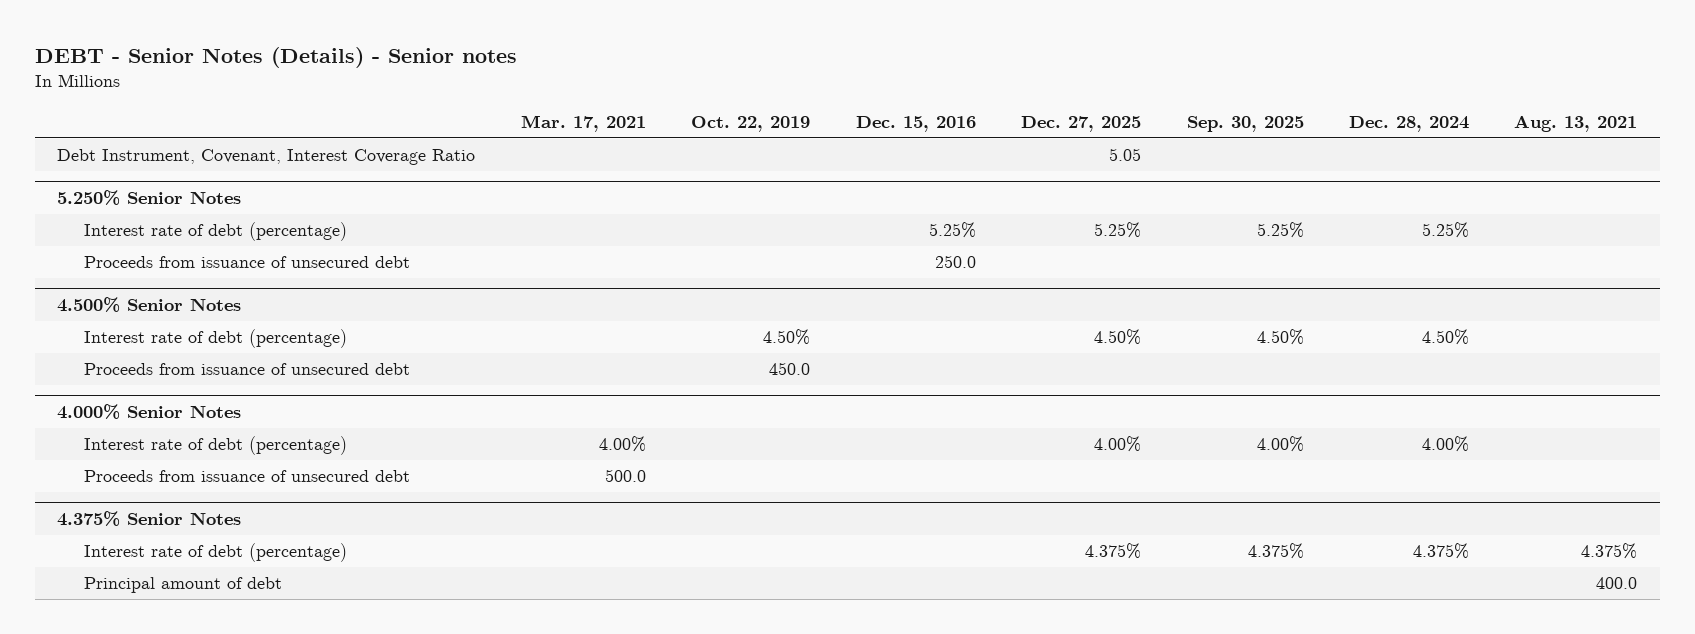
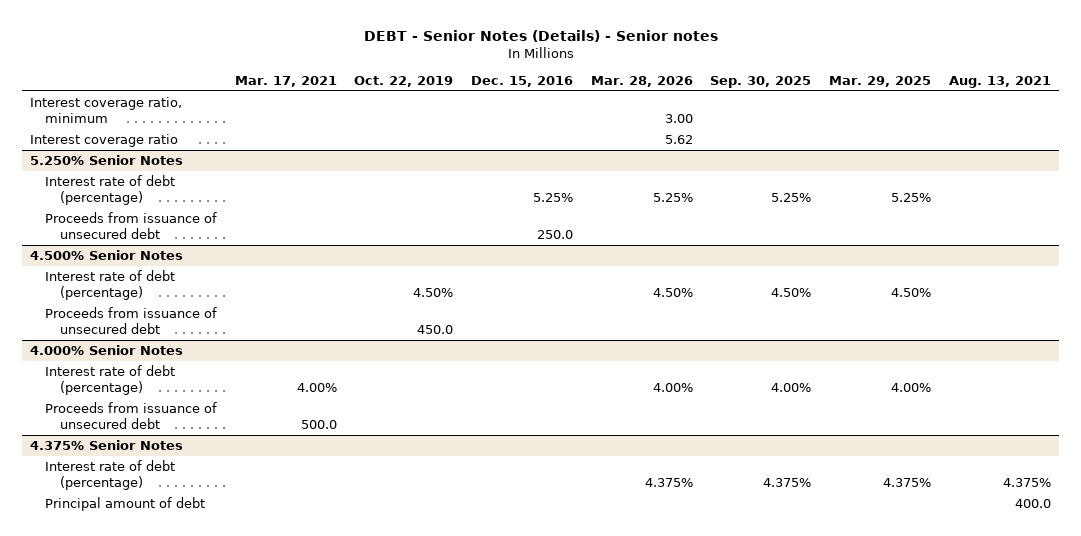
- | Mar. 17, 2021 | Oct. 22, 2019 | Dec. 15, 2016 | Dec. 27, 2025 | Sep. 30, 2025 | Dec. 28, 2024 | Aug. 13, 2021
+ | Mar. 17, 2021 | Oct. 22, 2019 | Dec. 15, 2016 | Mar. 28, 2026 | Sep. 30, 2025 | Mar. 29, 2025 | Aug. 13, 2021
- Debt Instrument, Covenant, Interest Coverage Ratio | | | | 5.05 | | |
+ Interest coverage ratio, minimum | | | | 3.00 | | |
+ Interest coverage ratio | | | | 5.62 | | |

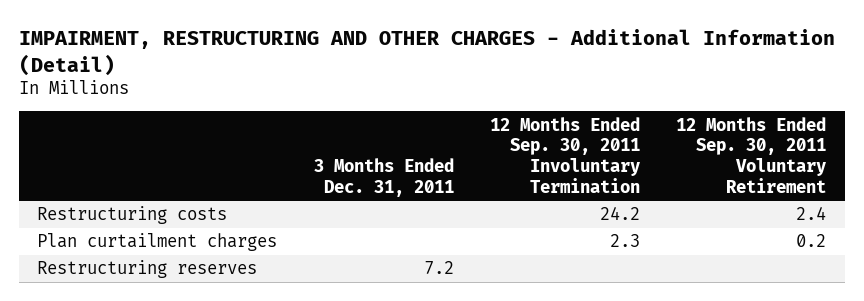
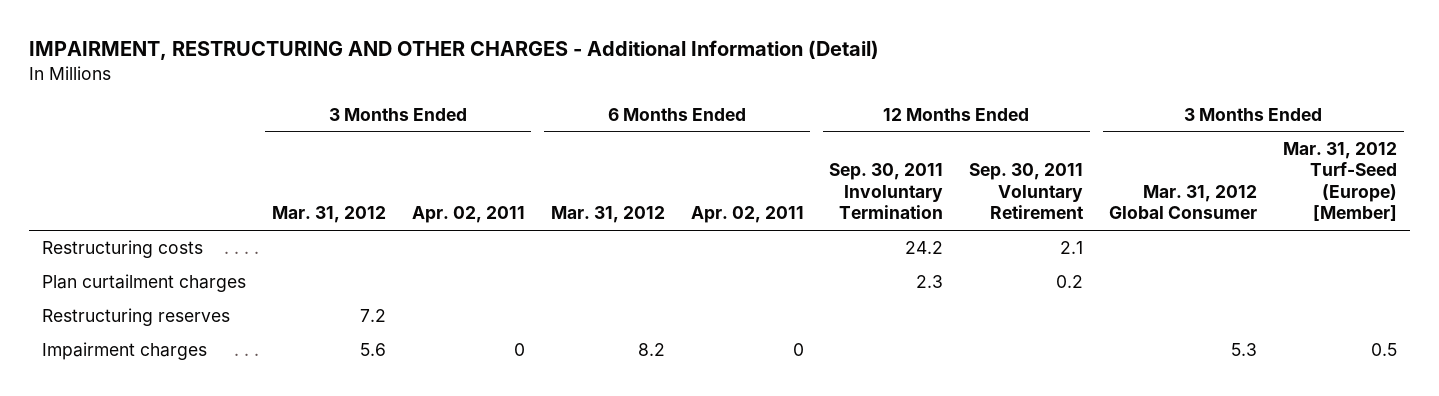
- | 3 Months Ended Dec. 31, 2011 | 12 Months Ended Sep. 30, 2011 Involuntary Termination | 12 Months Ended Sep. 30, 2011 Voluntary Retirement
+ | 3 Months Ended Mar. 31, 2012 | 3 Months Ended Apr. 02, 2011 | 6 Months Ended Mar. 31, 2012 | 6 Months Ended Apr. 02, 2011 | 12 Months Ended Sep. 30, 2011 Involuntary Termination | 12 Months Ended Sep. 30, 2011 Voluntary Retirement | 3 Months Ended Mar. 31, 2012 Global Consumer | 3 Months Ended Mar. 31, 2012 Turf-Seed (Europe) [Member]
- Restructuring costs | | 24.2 | 2.4
+ Restructuring costs | | | | | 24.2 | 2.1 | |
+ Impairment charges | 5.6 | 0 | 8.2 | 0 | | | 5.3 | 0.5

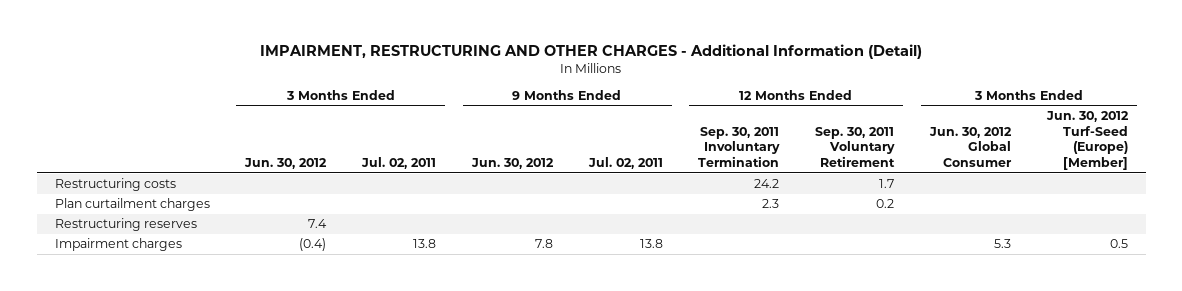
- | 3 Months Ended Mar. 31, 2012 | 3 Months Ended Apr. 02, 2011 | 6 Months Ended Mar. 31, 2012 | 6 Months Ended Apr. 02, 2011 | 12 Months Ended Sep. 30, 2011 Involuntary Termination | 12 Months Ended Sep. 30, 2011 Voluntary Retirement | 3 Months Ended Mar. 31, 2012 Global Consumer | 3 Months Ended Mar. 31, 2012 Turf-Seed (Europe) [Member]
+ | 3 Months Ended Jun. 30, 2012 | 3 Months Ended Jul. 02, 2011 | 9 Months Ended Jun. 30, 2012 | 9 Months Ended Jul. 02, 2011 | 12 Months Ended Sep. 30, 2011 Involuntary Termination | 12 Months Ended Sep. 30, 2011 Voluntary Retirement | 3 Months Ended Jun. 30, 2012 Global Consumer | 3 Months Ended Jun. 30, 2012 Turf-Seed (Europe) [Member]
- Restructuring costs | | | | | 24.2 | 2.1 | |
+ Restructuring costs | | | | | 24.2 | 1.7 | |

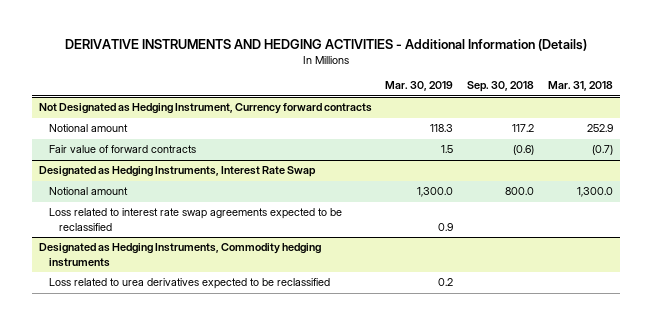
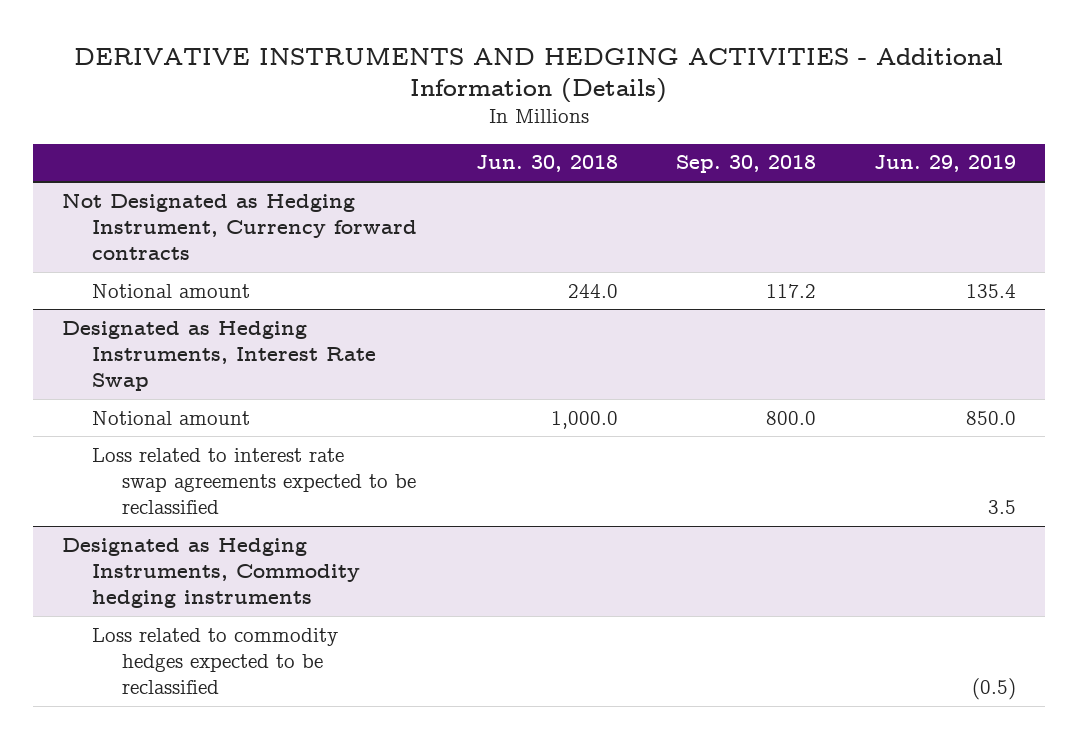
- | Mar. 30, 2019 | Sep. 30, 2018 | Mar. 31, 2018
+ | Jun. 30, 2018 | Sep. 30, 2018 | Jun. 29, 2019
@ Not Designated as Hedging Instrument, Currency forward contracts
- Fair value of forward contracts | 1.5 | (0.6) | (0.7)
@ Designated as Hedging Instruments, Commodity hedging instruments
- Loss related to urea derivatives expected to be reclassified | 0.2 | |
+ Loss related to commodity hedges expected to be reclassified | | | (0.5)

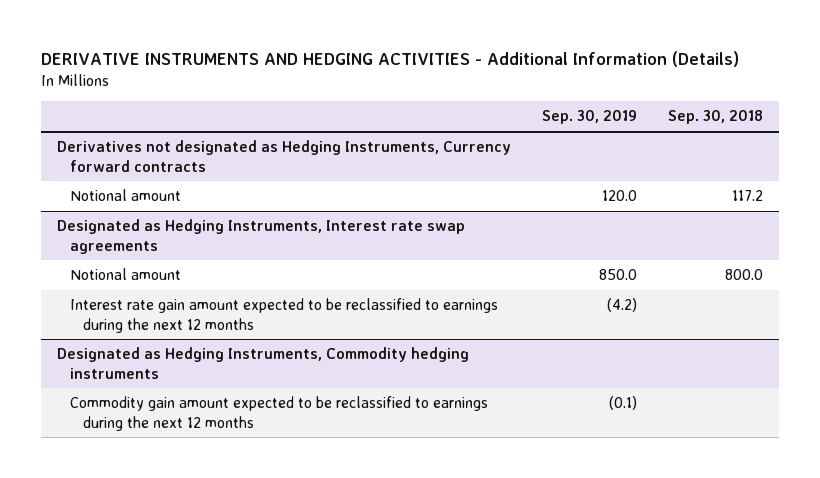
- | Jun. 30, 2018 | Sep. 30, 2018 | Jun. 29, 2019
+ | Sep. 30, 2019 | Sep. 30, 2018
- Not Designated as Hedging Instrument, Currency forward contracts
+ Derivatives not designated as Hedging Instruments, Currency forward contracts
- Designated as Hedging Instruments, Interest Rate Swap
+ Designated as Hedging Instruments, Interest rate swap agreements
- Loss related to interest rate swap agreements expected to be reclassified | | | 3.5
+ Interest rate gain amount expected to be reclassified to earnings during the next 12 months | (4.2) |
@ Designated as Hedging Instruments, Commodity hedging instruments
- Loss related to commodity hedges expected to be reclassified | | | (0.5)
+ Commodity gain amount expected to be reclassified to earnings during the next 12 months | (0.1) |

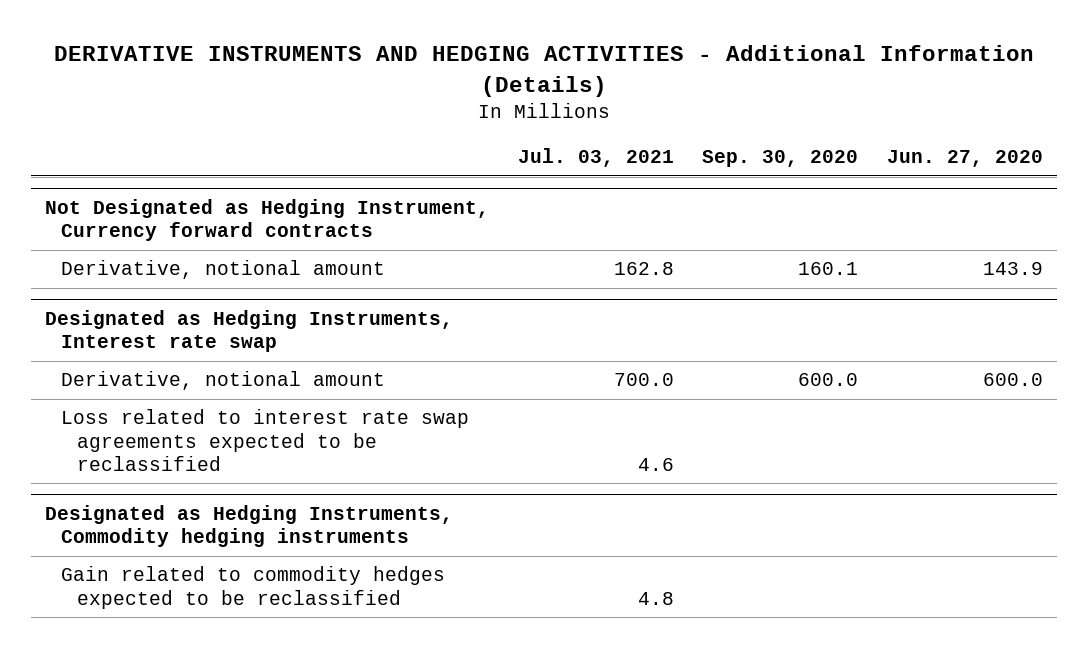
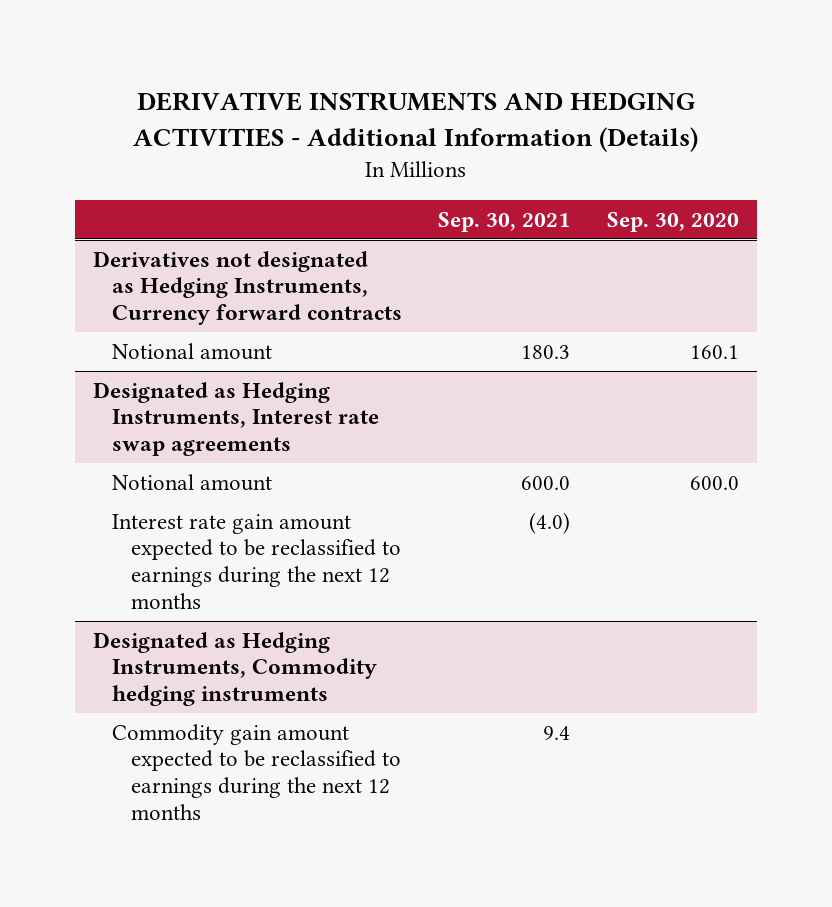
- | Jul. 03, 2021 | Sep. 30, 2020 | Jun. 27, 2020
+ | Sep. 30, 2021 | Sep. 30, 2020
- Not Designated as Hedging Instrument, Currency forward contracts
- Derivative, notional amount | 162.8 | 160.1 | 143.9
- Designated as Hedging Instruments, Interest rate swap
- Derivative, notional amount | 700.0 | 600.0 | 600.0
- Loss related to interest rate swap agreements expected to be reclassified | 4.6 | |
+ Derivatives not designated as Hedging Instruments, Currency forward contracts
+ Notional amount | 180.3 | 160.1
+ Designated as Hedging Instruments, Interest rate swap agreements
+ Notional amount | 600.0 | 600.0
+ Interest rate gain amount expected to be reclassified to earnings during the next 12 months | (4.0) |
@ Designated as Hedging Instruments, Commodity hedging instruments
- Gain related to commodity hedges expected to be reclassified | 4.8 | |
+ Commodity gain amount expected to be reclassified to earnings during the next 12 months | 9.4 |

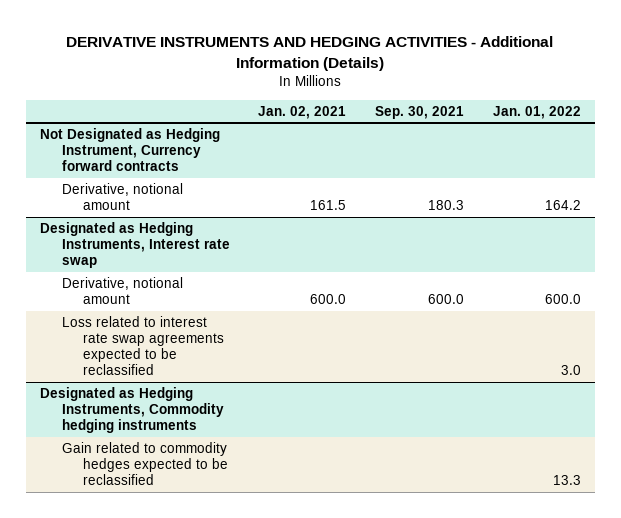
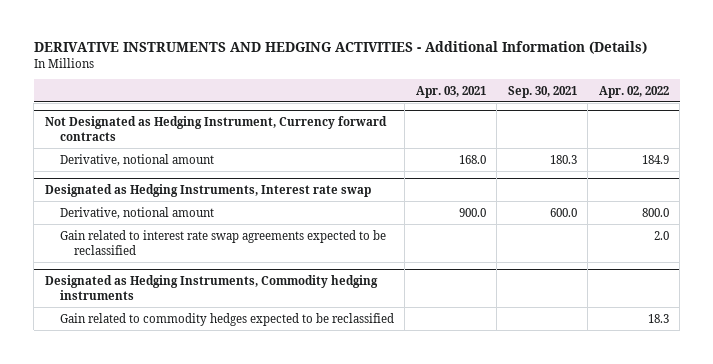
- | Jan. 02, 2021 | Sep. 30, 2021 | Jan. 01, 2022
+ | Apr. 03, 2021 | Sep. 30, 2021 | Apr. 02, 2022
@ Designated as Hedging Instruments, Interest rate swap
- Loss related to interest rate swap agreements expected to be reclassified | | | 3.0
+ Gain related to interest rate swap agreements expected to be reclassified | | | 2.0

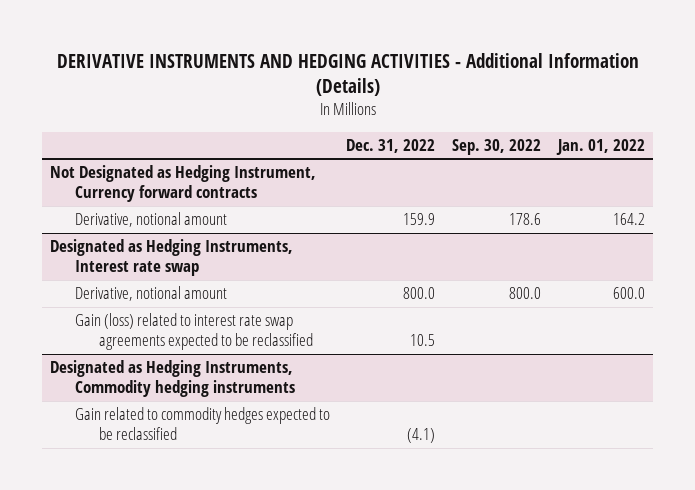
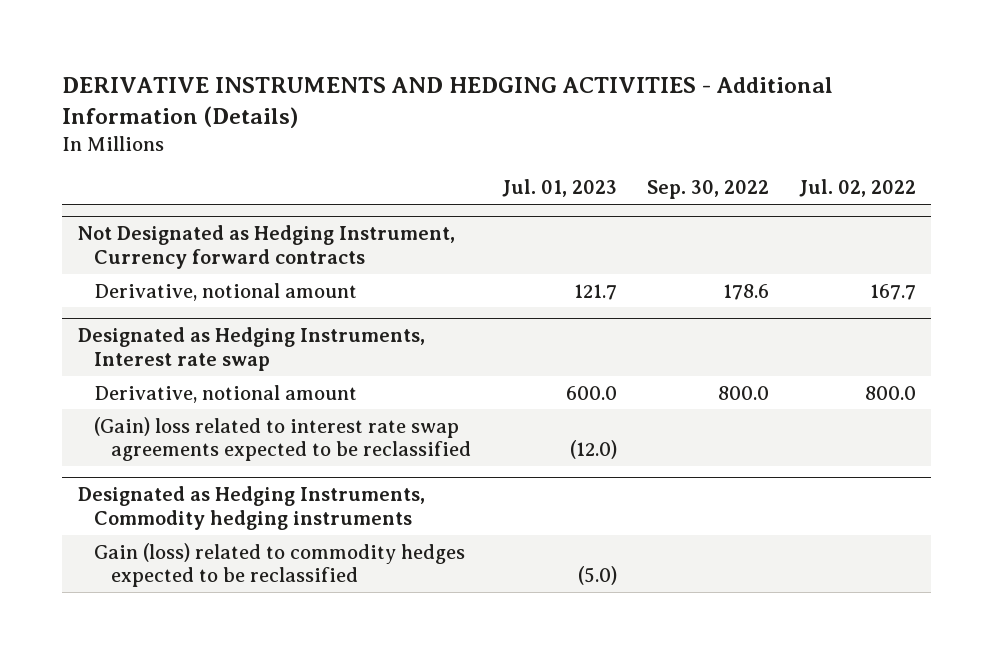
- | Dec. 31, 2022 | Sep. 30, 2022 | Jan. 01, 2022
+ | Jul. 01, 2023 | Sep. 30, 2022 | Jul. 02, 2022
@ Designated as Hedging Instruments, Interest rate swap
- Gain (loss) related to interest rate swap agreements expected to be reclassified | 10.5 | |
+ (Gain) loss related to interest rate swap agreements expected to be reclassified | (12.0) | |
@ Designated as Hedging Instruments, Commodity hedging instruments
- Gain related to commodity hedges expected to be reclassified | (4.1) | |
+ Gain (loss) related to commodity hedges expected to be reclassified | (5.0) | |

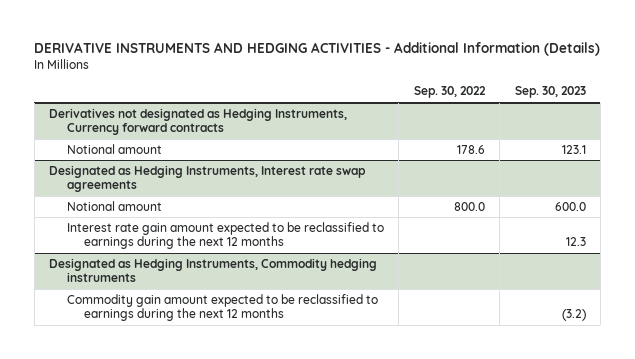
- | Jul. 01, 2023 | Sep. 30, 2022 | Jul. 02, 2022
+ | Sep. 30, 2022 | Sep. 30, 2023
- Not Designated as Hedging Instrument, Currency forward contracts
- Derivative, notional amount | 121.7 | 178.6 | 167.7
- Designated as Hedging Instruments, Interest rate swap
- Derivative, notional amount | 600.0 | 800.0 | 800.0
- (Gain) loss related to interest rate swap agreements expected to be reclassified | (12.0) | |
+ Derivatives not designated as Hedging Instruments, Currency forward contracts
+ Notional amount | 178.6 | 123.1
+ Designated as Hedging Instruments, Interest rate swap agreements
+ Notional amount | 800.0 | 600.0
+ Interest rate gain amount expected to be reclassified to earnings during the next 12 months | | 12.3
@ Designated as Hedging Instruments, Commodity hedging instruments
- Gain (loss) related to commodity hedges expected to be reclassified | (5.0) | |
+ Commodity gain amount expected to be reclassified to earnings during the next 12 months | | (3.2)

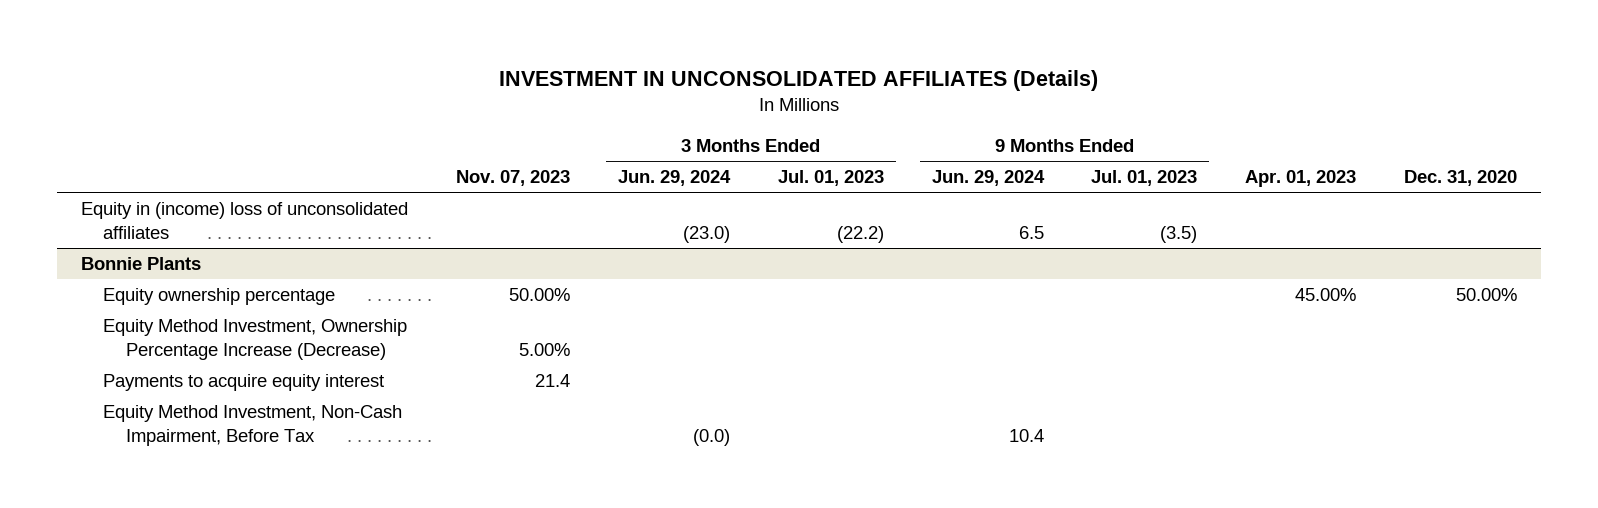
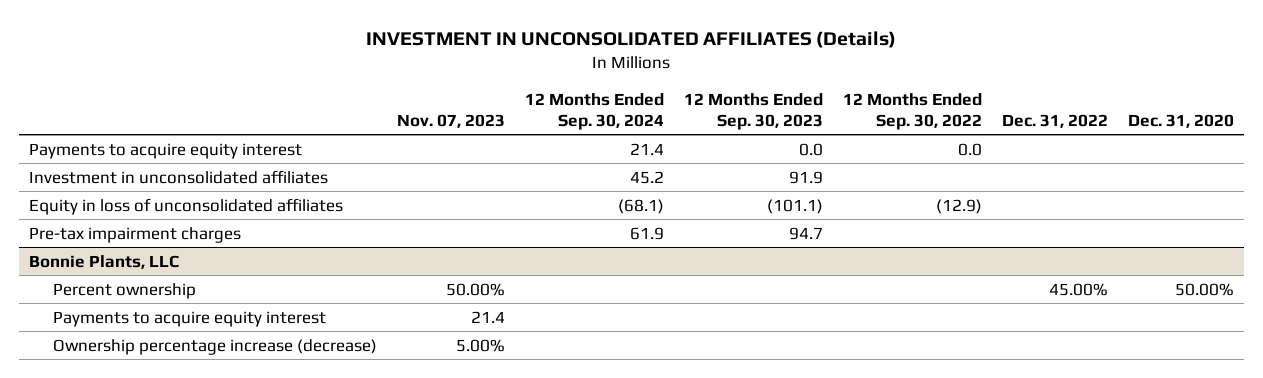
- | Nov. 07, 2023 | 3 Months Ended Jun. 29, 2024 | 3 Months Ended Jul. 01, 2023 | 9 Months Ended Jun. 29, 2024 | 9 Months Ended Jul. 01, 2023 | Apr. 01, 2023 | Dec. 31, 2020
+ | Nov. 07, 2023 | 12 Months Ended Sep. 30, 2024 | 12 Months Ended Sep. 30, 2023 | 12 Months Ended Sep. 30, 2022 | Dec. 31, 2022 | Dec. 31, 2020
- Equity in (income) loss of unconsolidated affiliates | | (23.0) | (22.2) | 6.5 | (3.5) | |
- Bonnie Plants
- Equity ownership percentage | 50.00% | | | | | 45.00% | 50.00%
- Equity Method Investment, Ownership Percentage Increase (Decrease) | 5.00% | | | | | |
+ Payments to acquire equity interest | | 21.4 | 0.0 | 0.0 | |
+ Investment in unconsolidated affiliates | | 45.2 | 91.9 | | |
+ Equity in loss of unconsolidated affiliates | | (68.1) | (101.1) | (12.9) | |
+ Pre-tax impairment charges | | 61.9 | 94.7 | | |
+ Bonnie Plants, LLC
+ Percent ownership | 50.00% | | | | 45.00% | 50.00%
- Equity Method Investment, Non-Cash Impairment, Before Tax | | (0.0) | | 10.4 | | |
+ Ownership percentage increase (decrease) | 5.00% | | | | |

